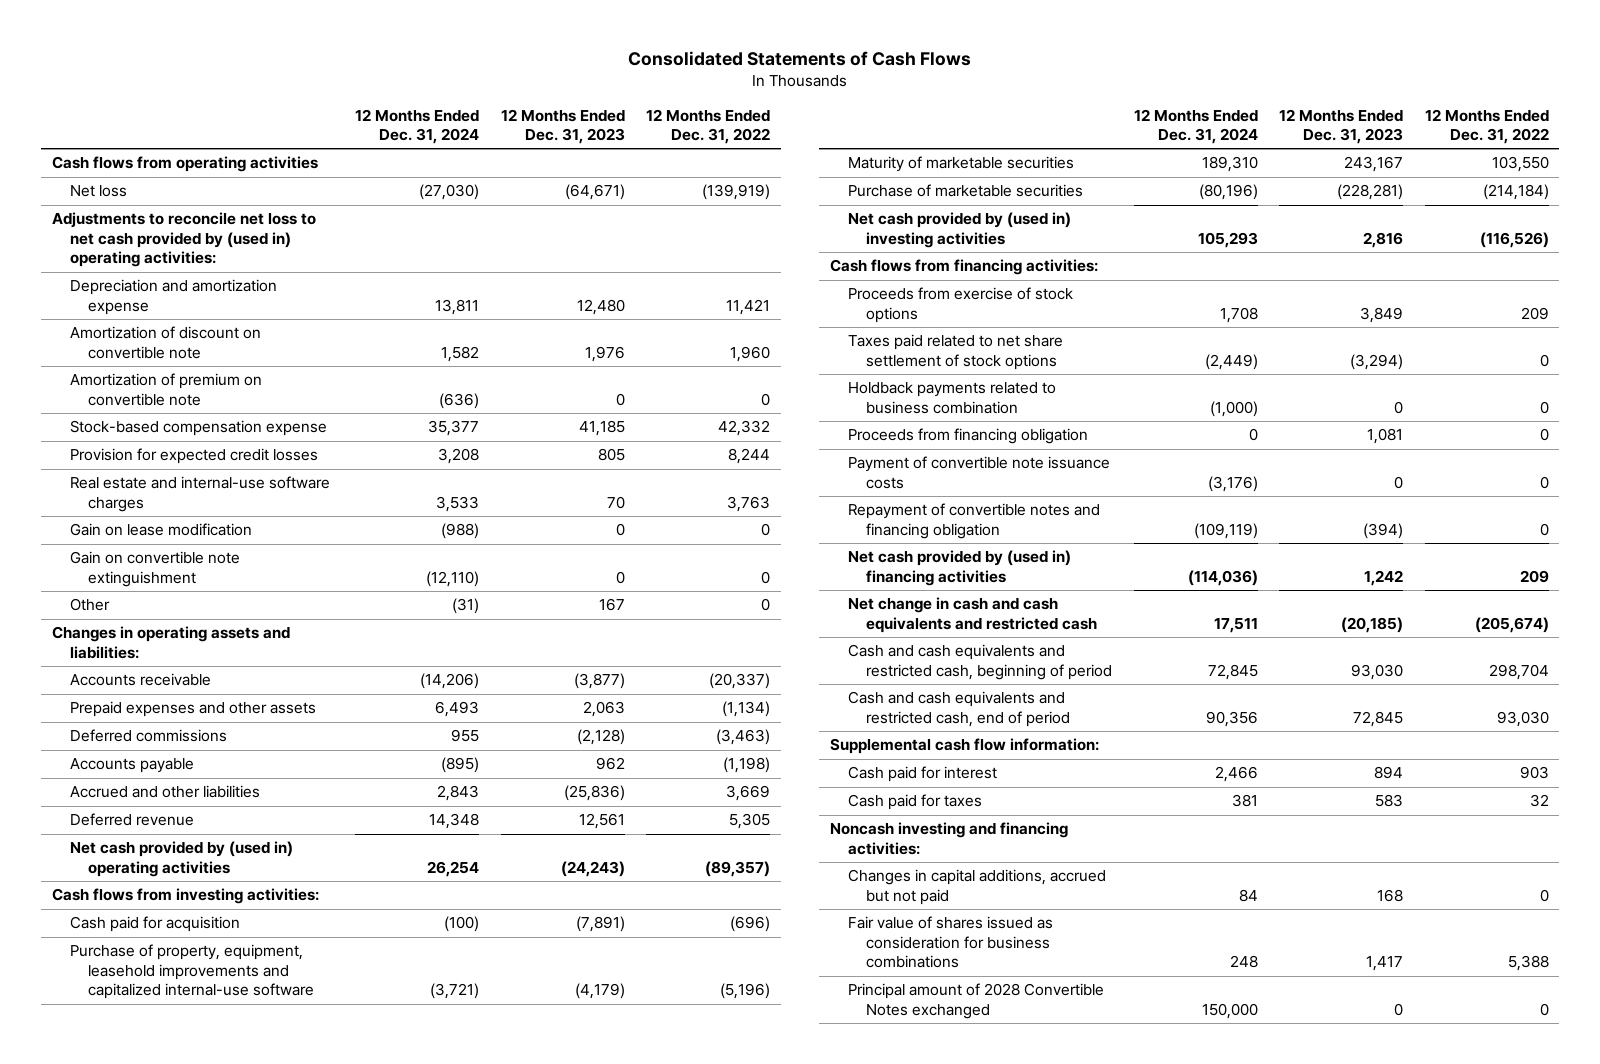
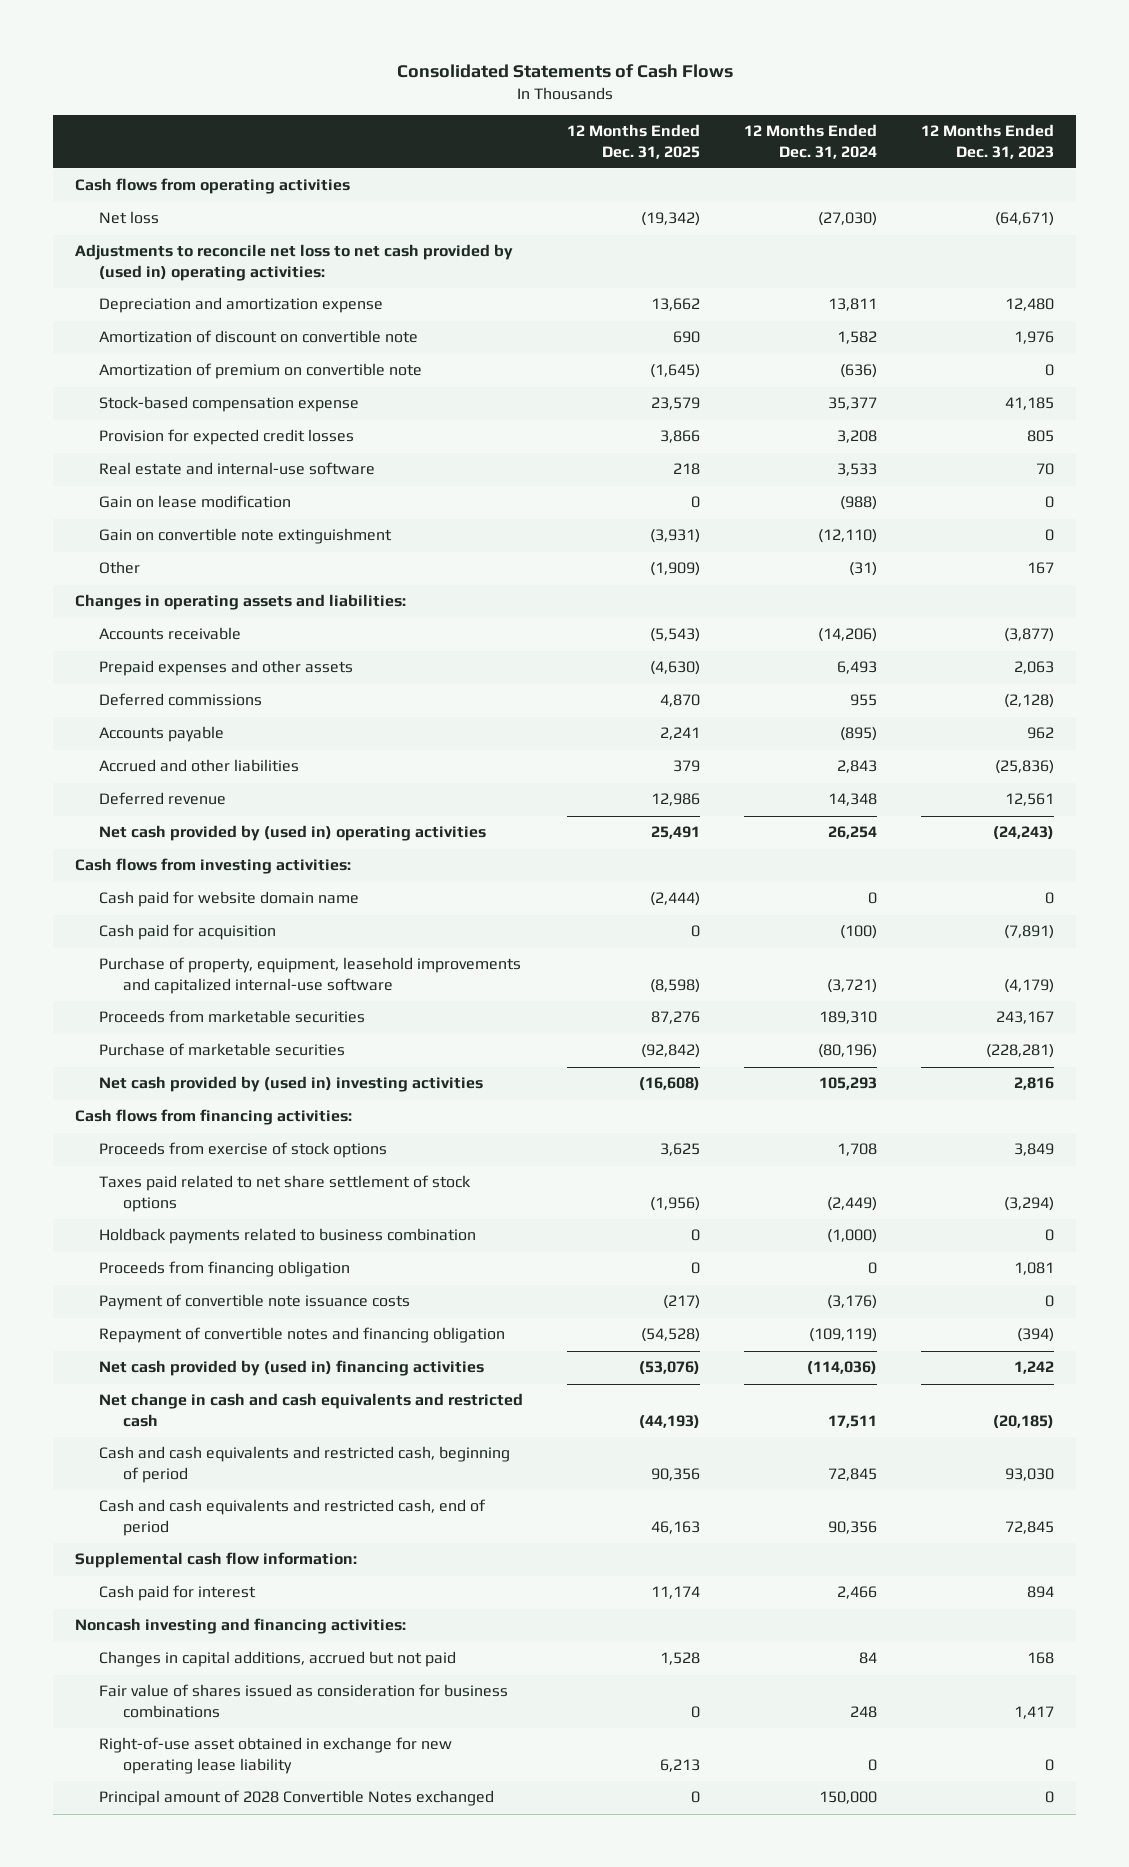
- | 12 Months Ended Dec. 31, 2024 | 12 Months Ended Dec. 31, 2023 | 12 Months Ended Dec. 31, 2022
+ | 12 Months Ended Dec. 31, 2025 | 12 Months Ended Dec. 31, 2024 | 12 Months Ended Dec. 31, 2023
- Real estate and internal-use software charges | 3,533 | 70 | 3,763
+ Real estate and internal-use software | 218 | 3,533 | 70
+ Cash paid for website domain name | (2,444) | 0 | 0
- Maturity of marketable securities | 189,310 | 243,167 | 103,550
+ Proceeds from marketable securities | 87,276 | 189,310 | 243,167
- Cash paid for taxes | 381 | 583 | 32
+ Right-of-use asset obtained in exchange for new operating lease liability | 6,213 | 0 | 0

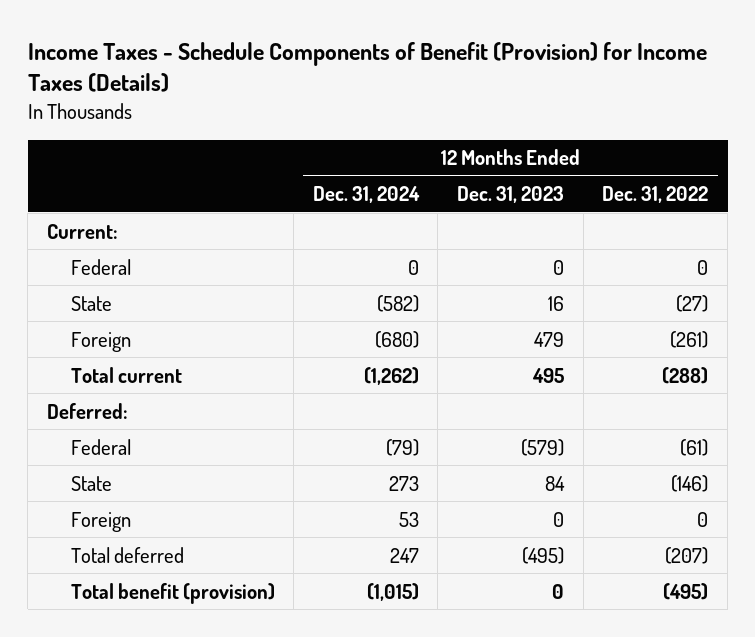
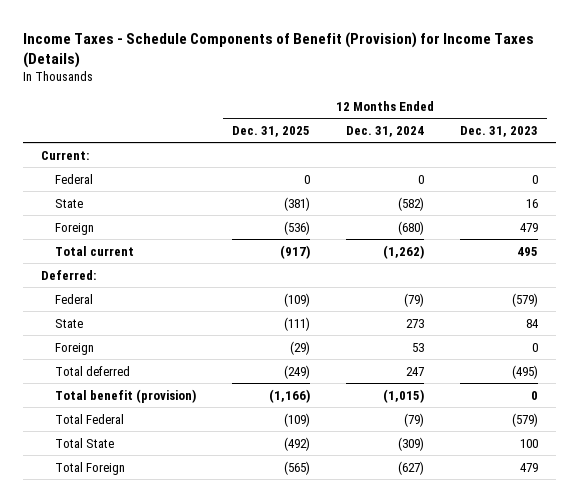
- | 12 Months Ended Dec. 31, 2024 | 12 Months Ended Dec. 31, 2023 | 12 Months Ended Dec. 31, 2022
+ | 12 Months Ended Dec. 31, 2025 | 12 Months Ended Dec. 31, 2024 | 12 Months Ended Dec. 31, 2023
+ Total Federal | (109) | (79) | (579)
+ Total State | (492) | (309) | 100
+ Total Foreign | (565) | (627) | 479

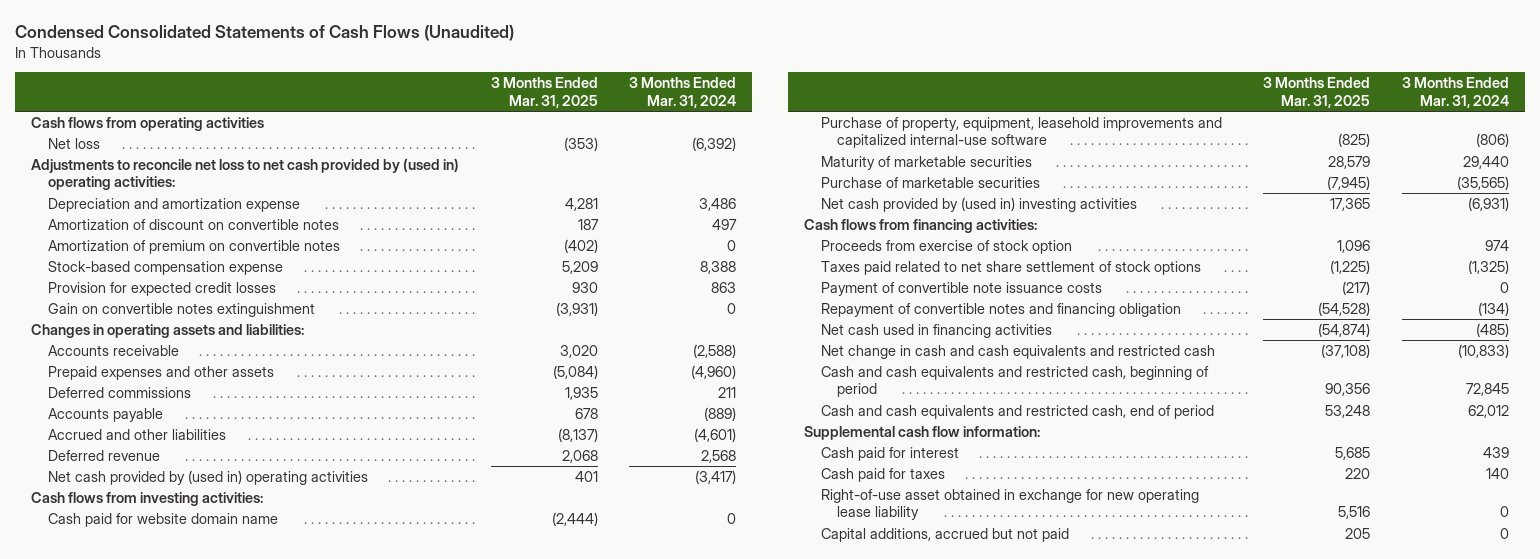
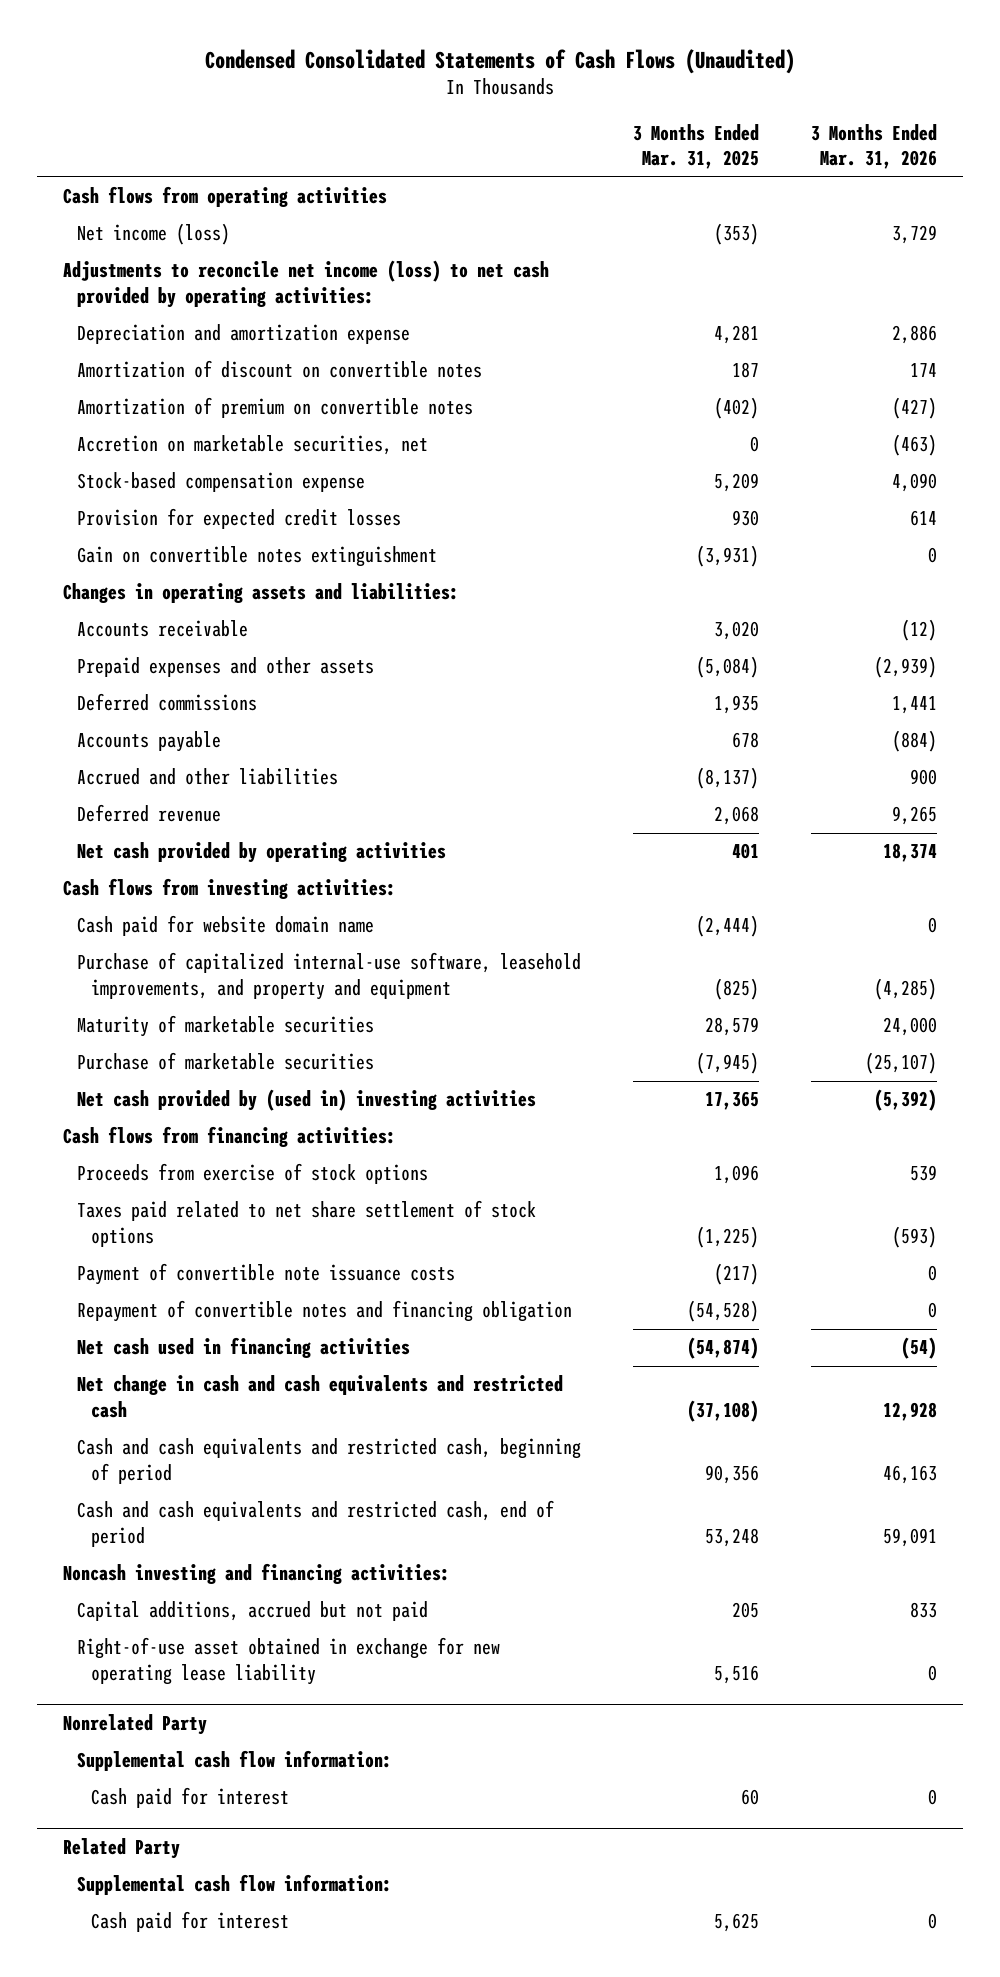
- | 3 Months Ended Mar. 31, 2025 | 3 Months Ended Mar. 31, 2024
+ | 3 Months Ended Mar. 31, 2025 | 3 Months Ended Mar. 31, 2026
- Net loss | (353) | (6,392)
- Adjustments to reconcile net loss to net cash provided by (used in) operating activities:
+ Net income (loss) | (353) | 3,729
+ Adjustments to reconcile net income (loss) to net cash provided by operating activities:
+ Accretion on marketable securities, net | 0 | (463)
- Net cash provided by (used in) operating activities | 401 | (3,417)
+ Net cash provided by operating activities | 401 | 18,374
- Purchase of property, equipment, leasehold improvements and capitalized internal-use software | (825) | (806)
+ Purchase of capitalized internal-use software, leasehold improvements, and property and equipment | (825) | (4,285)
- Proceeds from exercise of stock option | 1,096 | 974
+ Proceeds from exercise of stock options | 1,096 | 539
- Supplemental cash flow information:
- Cash paid for interest | 5,685 | 439
- Cash paid for taxes | 220 | 140
+ Noncash investing and financing activities:
moved down: Right-of-use asset obtained in exchange for new operating lease liability | 5,516 | 0
+ Nonrelated Party
+ Supplemental cash flow information:
+ Cash paid for interest | 60 | 0
+ Related Party
+ Supplemental cash flow information:
+ Cash paid for interest | 5,625 | 0

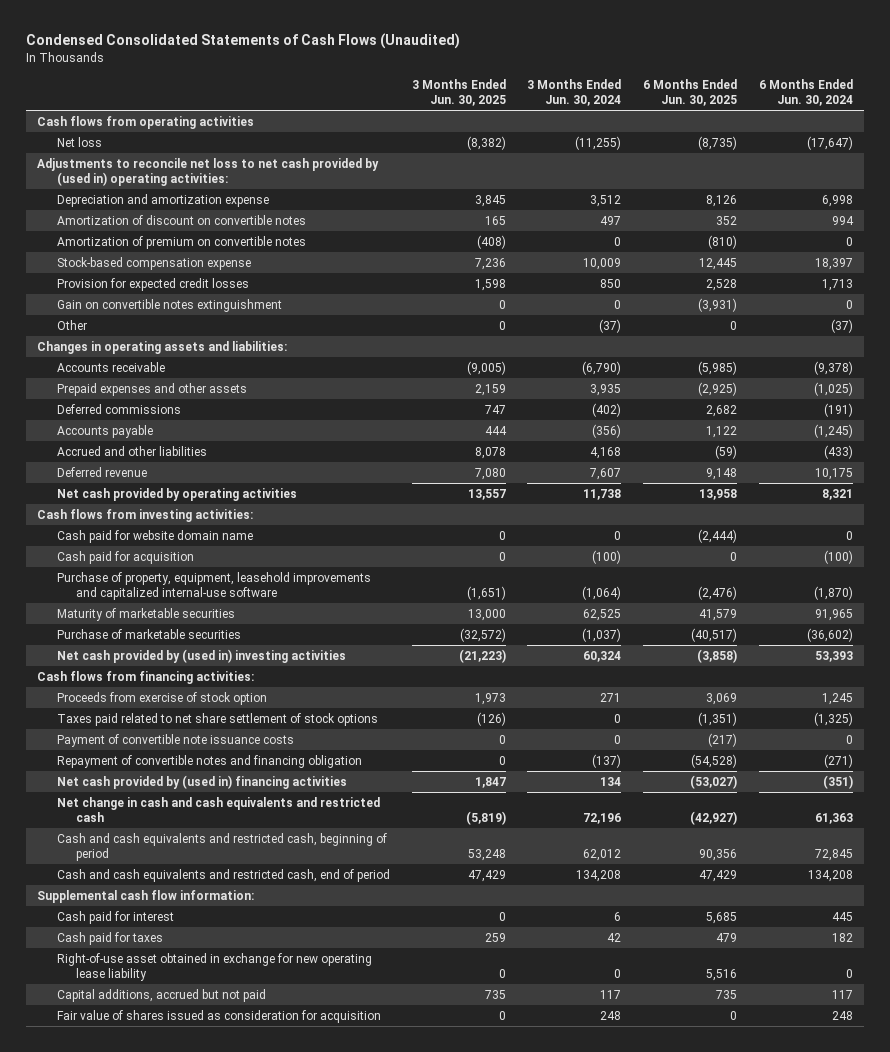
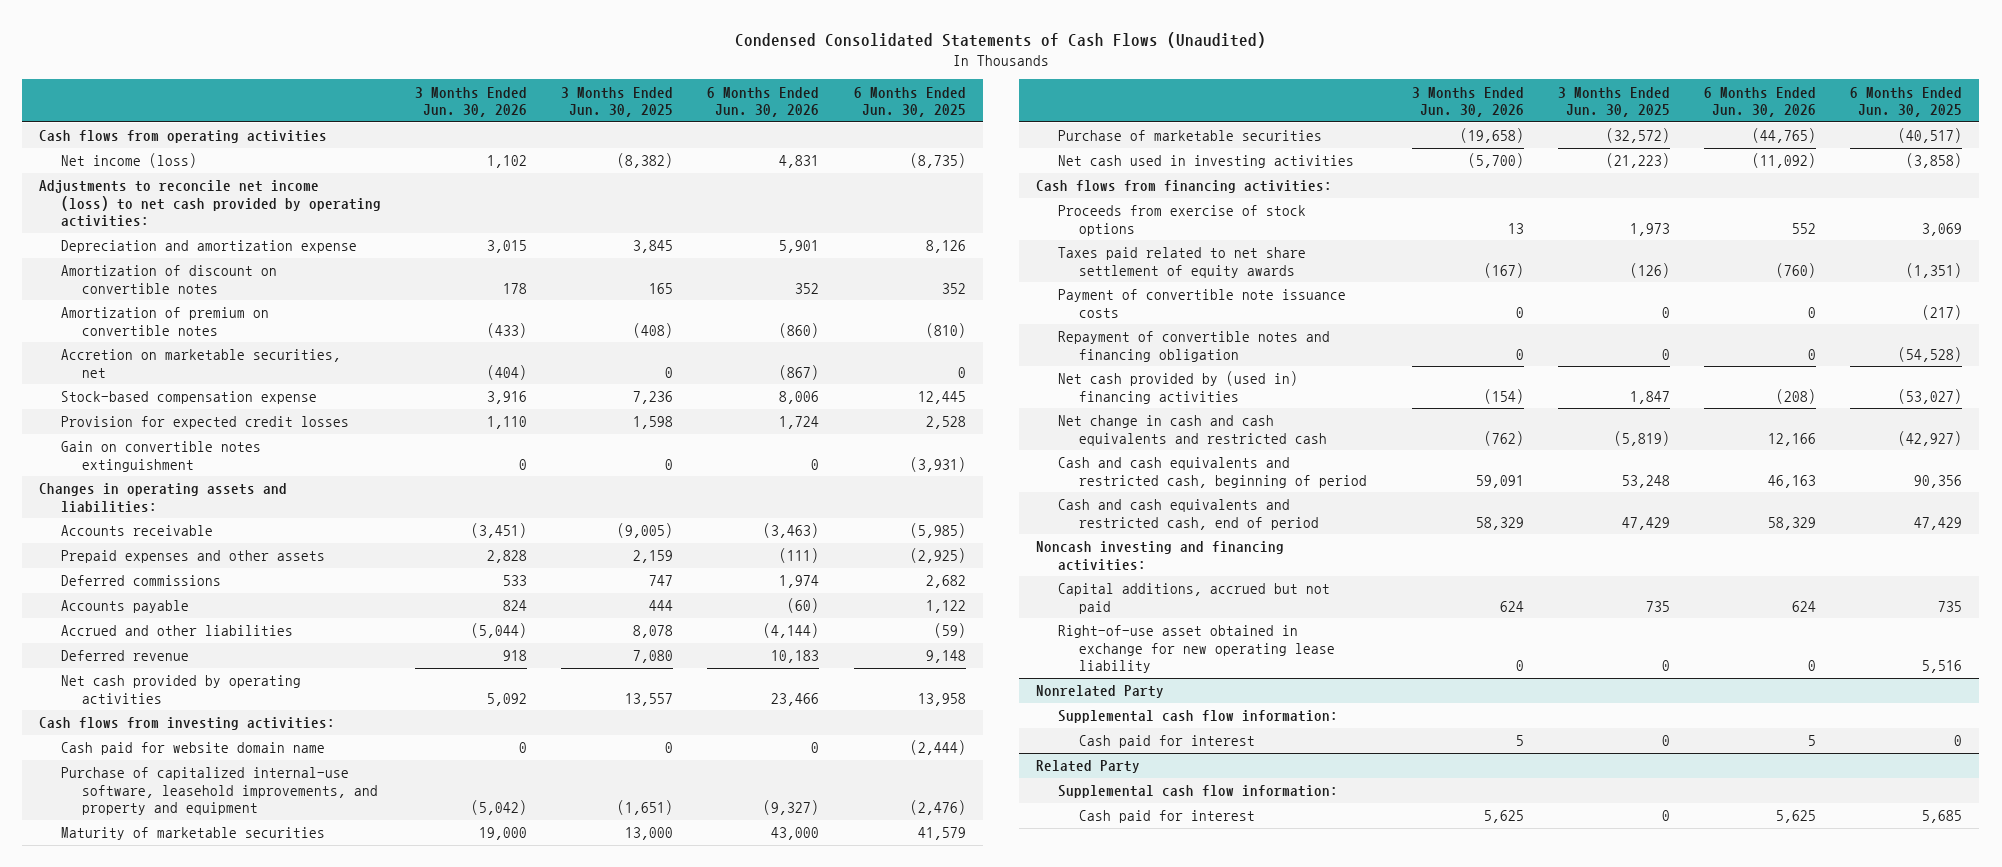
- | 3 Months Ended Jun. 30, 2025 | 3 Months Ended Jun. 30, 2024 | 6 Months Ended Jun. 30, 2025 | 6 Months Ended Jun. 30, 2024
+ | 3 Months Ended Jun. 30, 2026 | 3 Months Ended Jun. 30, 2025 | 6 Months Ended Jun. 30, 2026 | 6 Months Ended Jun. 30, 2025
- Net loss | (8,382) | (11,255) | (8,735) | (17,647)
- Adjustments to reconcile net loss to net cash provided by (used in) operating activities:
+ Net income (loss) | 1,102 | (8,382) | 4,831 | (8,735)
+ Adjustments to reconcile net income (loss) to net cash provided by operating activities:
+ Accretion on marketable securities, net | (404) | 0 | (867) | 0
- Other | 0 | (37) | 0 | (37)
- Cash paid for acquisition | 0 | (100) | 0 | (100)
- Purchase of property, equipment, leasehold improvements and capitalized internal-use software | (1,651) | (1,064) | (2,476) | (1,870)
+ Purchase of capitalized internal-use software, leasehold improvements, and property and equipment | (5,042) | (1,651) | (9,327) | (2,476)
- Net cash provided by (used in) investing activities | (21,223) | 60,324 | (3,858) | 53,393
+ Net cash used in investing activities | (5,700) | (21,223) | (11,092) | (3,858)
- Proceeds from exercise of stock option | 1,973 | 271 | 3,069 | 1,245
- Taxes paid related to net share settlement of stock options | (126) | 0 | (1,351) | (1,325)
+ Proceeds from exercise of stock options | 13 | 1,973 | 552 | 3,069
+ Taxes paid related to net share settlement of equity awards | (167) | (126) | (760) | (1,351)
+ Noncash investing and financing activities:
moved up: Capital additions, accrued but not paid | 624 | 735 | 624 | 735
moved up: Right-of-use asset obtained in exchange for new operating lease liability | 0 | 0 | 0 | 5,516
+ Nonrelated Party
+ Cash paid for interest | 5 | 0 | 5 | 0
+ Related Party
+ Supplemental cash flow information:
- Cash paid for taxes | 259 | 42 | 479 | 182
- Fair value of shares issued as consideration for acquisition | 0 | 248 | 0 | 248

